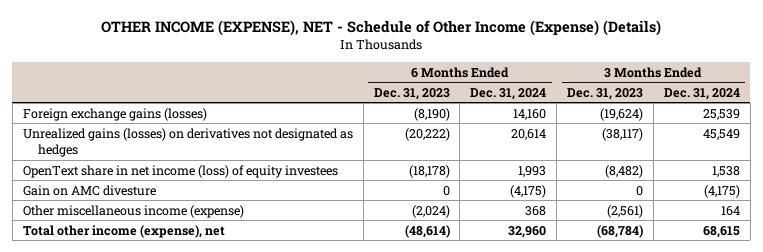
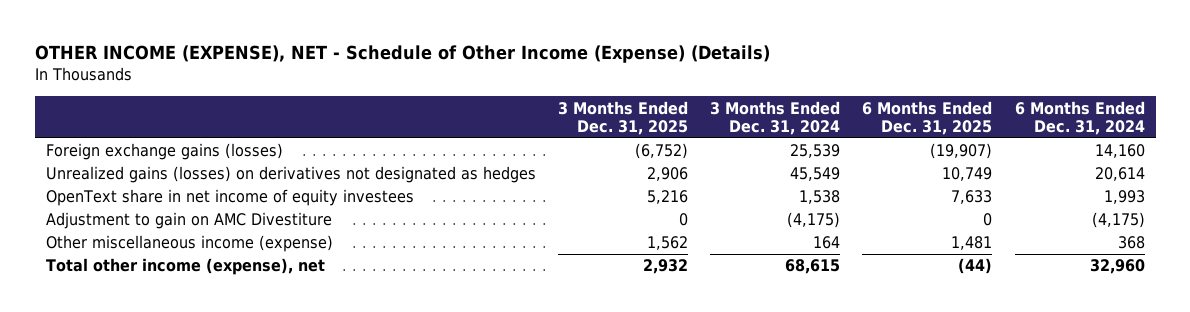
- | 6 Months Ended Dec. 31, 2023 | 6 Months Ended Dec. 31, 2024 | 3 Months Ended Dec. 31, 2023 | 3 Months Ended Dec. 31, 2024
+ | 3 Months Ended Dec. 31, 2025 | 3 Months Ended Dec. 31, 2024 | 6 Months Ended Dec. 31, 2025 | 6 Months Ended Dec. 31, 2024
- OpenText share in net income (loss) of equity investees | (18,178) | 1,993 | (8,482) | 1,538
- Gain on AMC divesture | 0 | (4,175) | 0 | (4,175)
+ OpenText share in net income of equity investees | 5,216 | 1,538 | 7,633 | 1,993
+ Adjustment to gain on AMC Divestiture | 0 | (4,175) | 0 | (4,175)

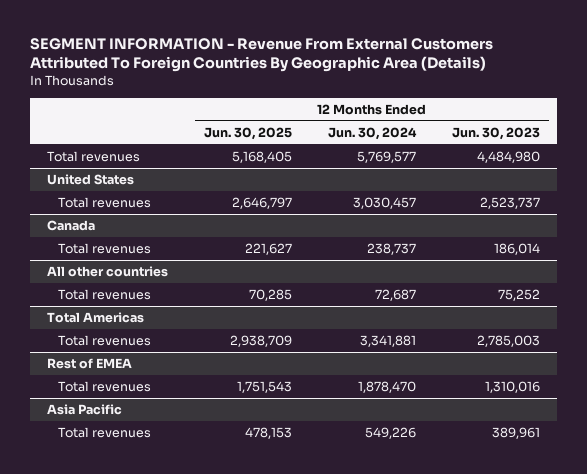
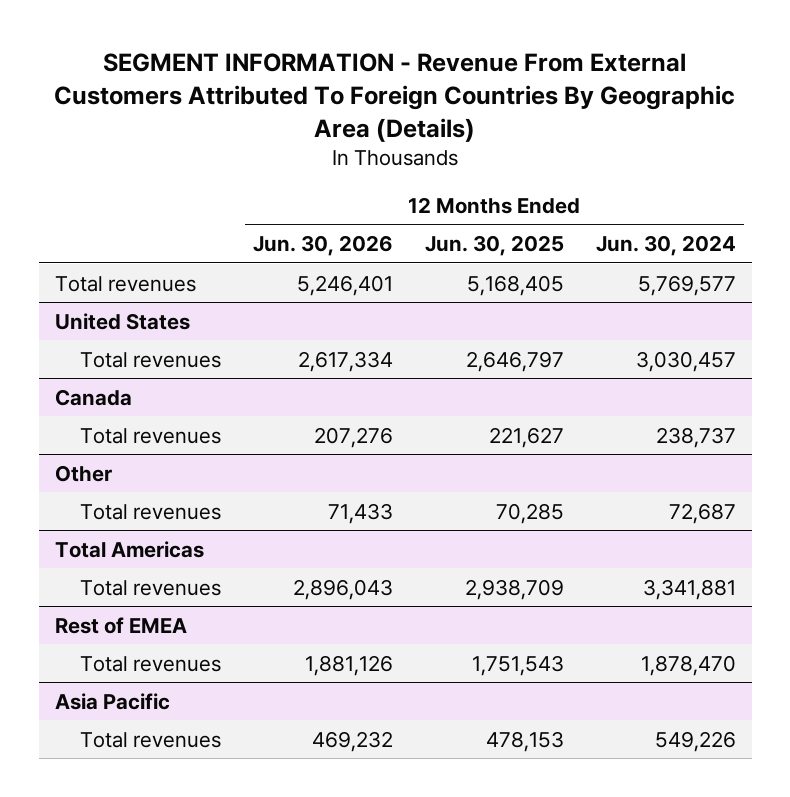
- | 12 Months Ended Jun. 30, 2025 | 12 Months Ended Jun. 30, 2024 | 12 Months Ended Jun. 30, 2023
+ | 12 Months Ended Jun. 30, 2026 | 12 Months Ended Jun. 30, 2025 | 12 Months Ended Jun. 30, 2024
- All other countries
+ Other

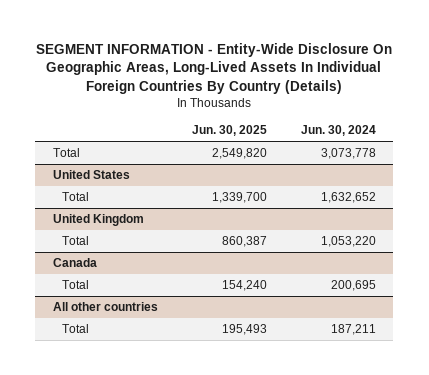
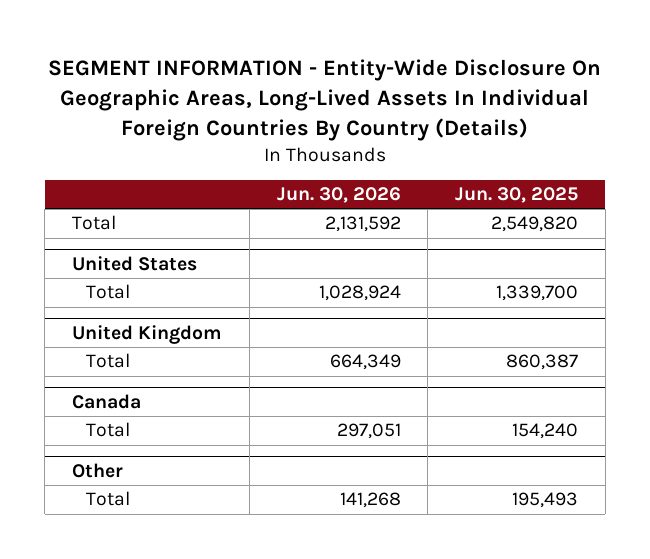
- | Jun. 30, 2025 | Jun. 30, 2024
+ | Jun. 30, 2026 | Jun. 30, 2025
- All other countries
+ Other

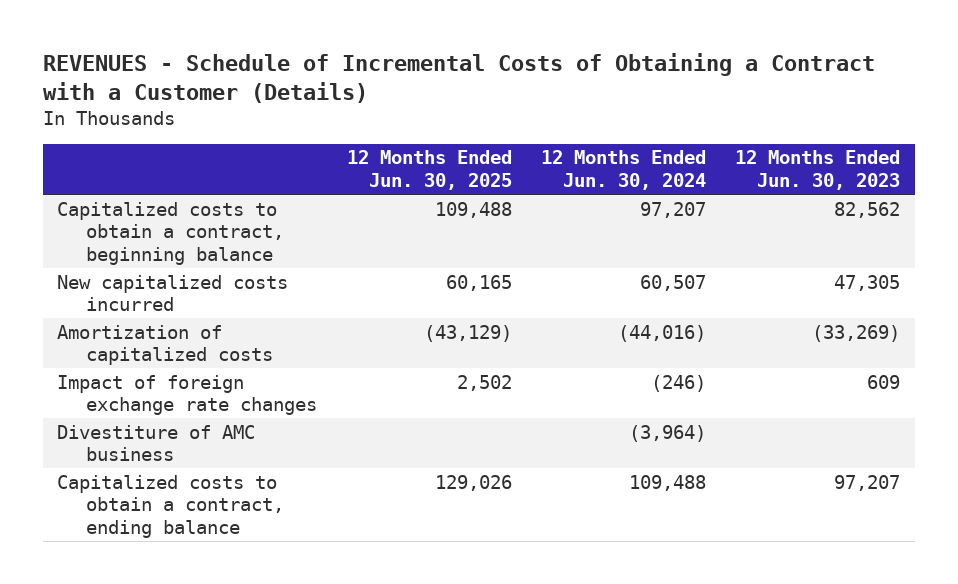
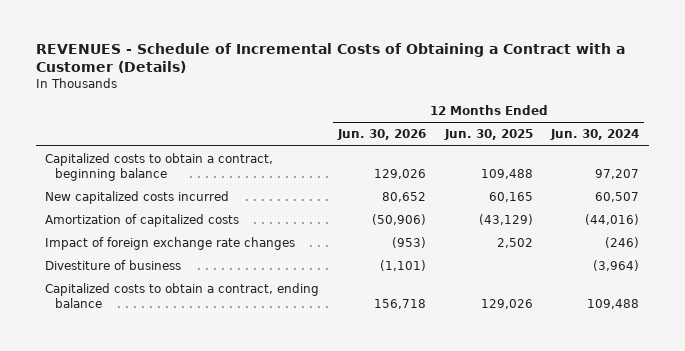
- | 12 Months Ended Jun. 30, 2025 | 12 Months Ended Jun. 30, 2024 | 12 Months Ended Jun. 30, 2023
+ | 12 Months Ended Jun. 30, 2026 | 12 Months Ended Jun. 30, 2025 | 12 Months Ended Jun. 30, 2024
- Divestiture of AMC business | | (3,964) |
+ Divestiture of business | (1,101) | | (3,964)

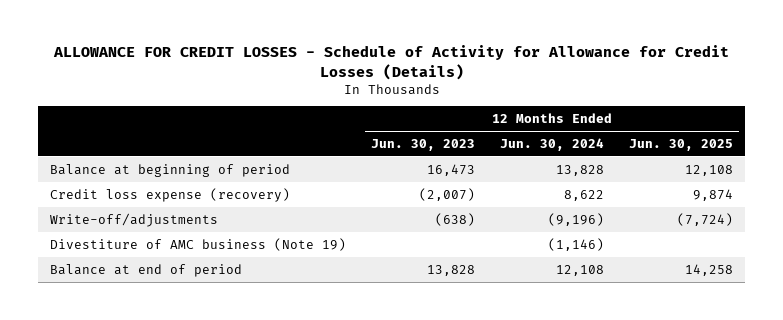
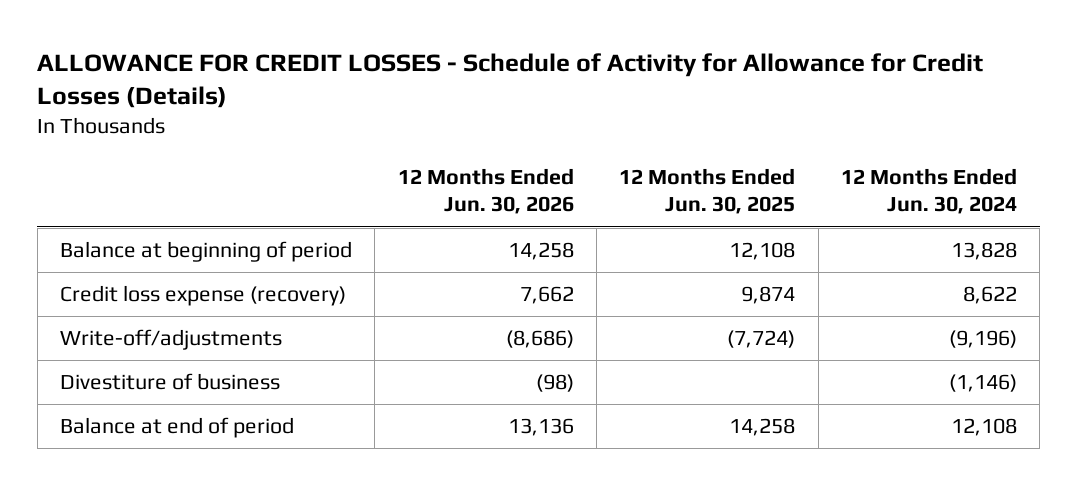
- | 12 Months Ended Jun. 30, 2023 | 12 Months Ended Jun. 30, 2024 | 12 Months Ended Jun. 30, 2025
+ | 12 Months Ended Jun. 30, 2026 | 12 Months Ended Jun. 30, 2025 | 12 Months Ended Jun. 30, 2024
- Divestiture of AMC business (Note 19) | | (1,146) |
+ Divestiture of business | (98) | | (1,146)

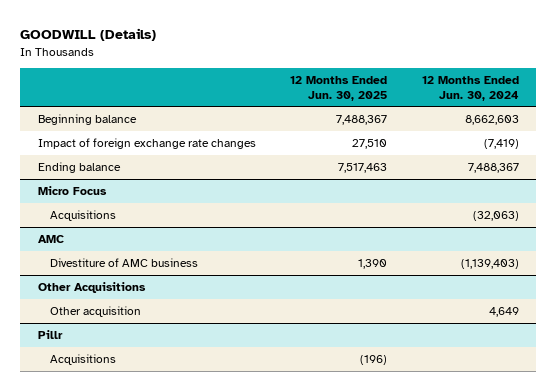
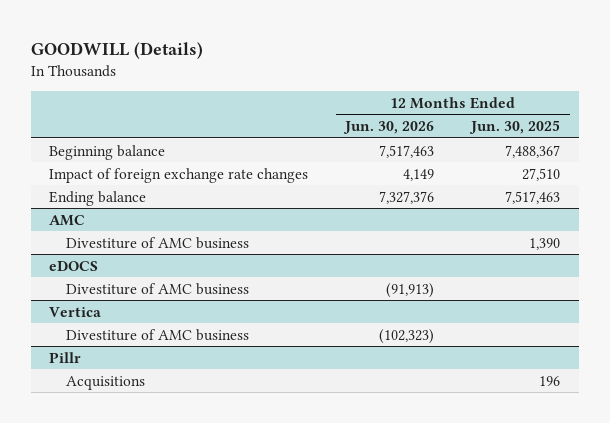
- | 12 Months Ended Jun. 30, 2025 | 12 Months Ended Jun. 30, 2024
+ | 12 Months Ended Jun. 30, 2026 | 12 Months Ended Jun. 30, 2025
- Micro Focus
- Acquisitions | | (32,063)
- Other Acquisitions
- Other acquisition | | 4,649
+ eDOCS
+ Divestiture of AMC business | (91,913) |
+ Vertica
+ Divestiture of AMC business | (102,323) |
@ Pillr
- Acquisitions | (196) |
+ Acquisitions | | 196

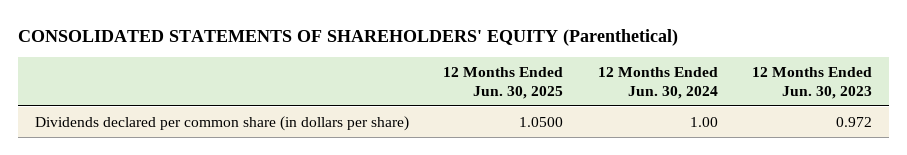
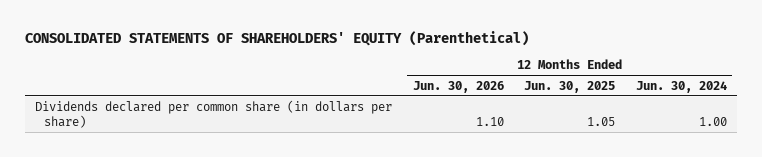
- | 12 Months Ended Jun. 30, 2025 | 12 Months Ended Jun. 30, 2024 | 12 Months Ended Jun. 30, 2023
+ | 12 Months Ended Jun. 30, 2026 | 12 Months Ended Jun. 30, 2025 | 12 Months Ended Jun. 30, 2024
- Dividends declared per common share (in dollars per share) | 1.0500 | 1.00 | 0.972
+ Dividends declared per common share (in dollars per share) | 1.10 | 1.05 | 1.00

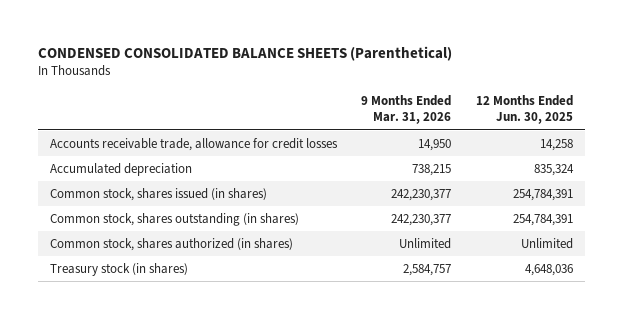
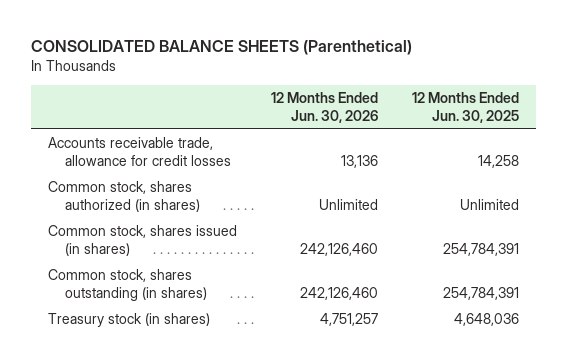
- CONDENSED CONSOLIDATED BALANCE SHEETS (Parenthetical)
+ CONSOLIDATED BALANCE SHEETS (Parenthetical)
- | 9 Months Ended Mar. 31, 2026 | 12 Months Ended Jun. 30, 2025
+ | 12 Months Ended Jun. 30, 2026 | 12 Months Ended Jun. 30, 2025
- Accumulated depreciation | 738,215 | 835,324
moved up: Common stock, shares authorized (in shares) | Unlimited | Unlimited

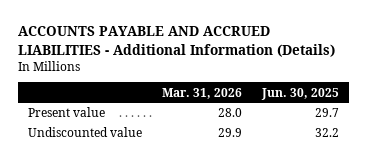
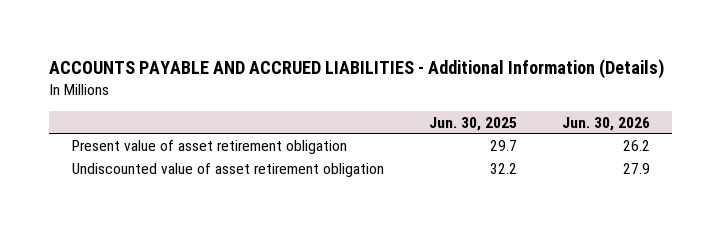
- | Mar. 31, 2026 | Jun. 30, 2025
+ | Jun. 30, 2025 | Jun. 30, 2026
- Present value | 28.0 | 29.7
- Undiscounted value | 29.9 | 32.2
+ Present value of asset retirement obligation | 29.7 | 26.2
+ Undiscounted value of asset retirement obligation | 32.2 | 27.9

